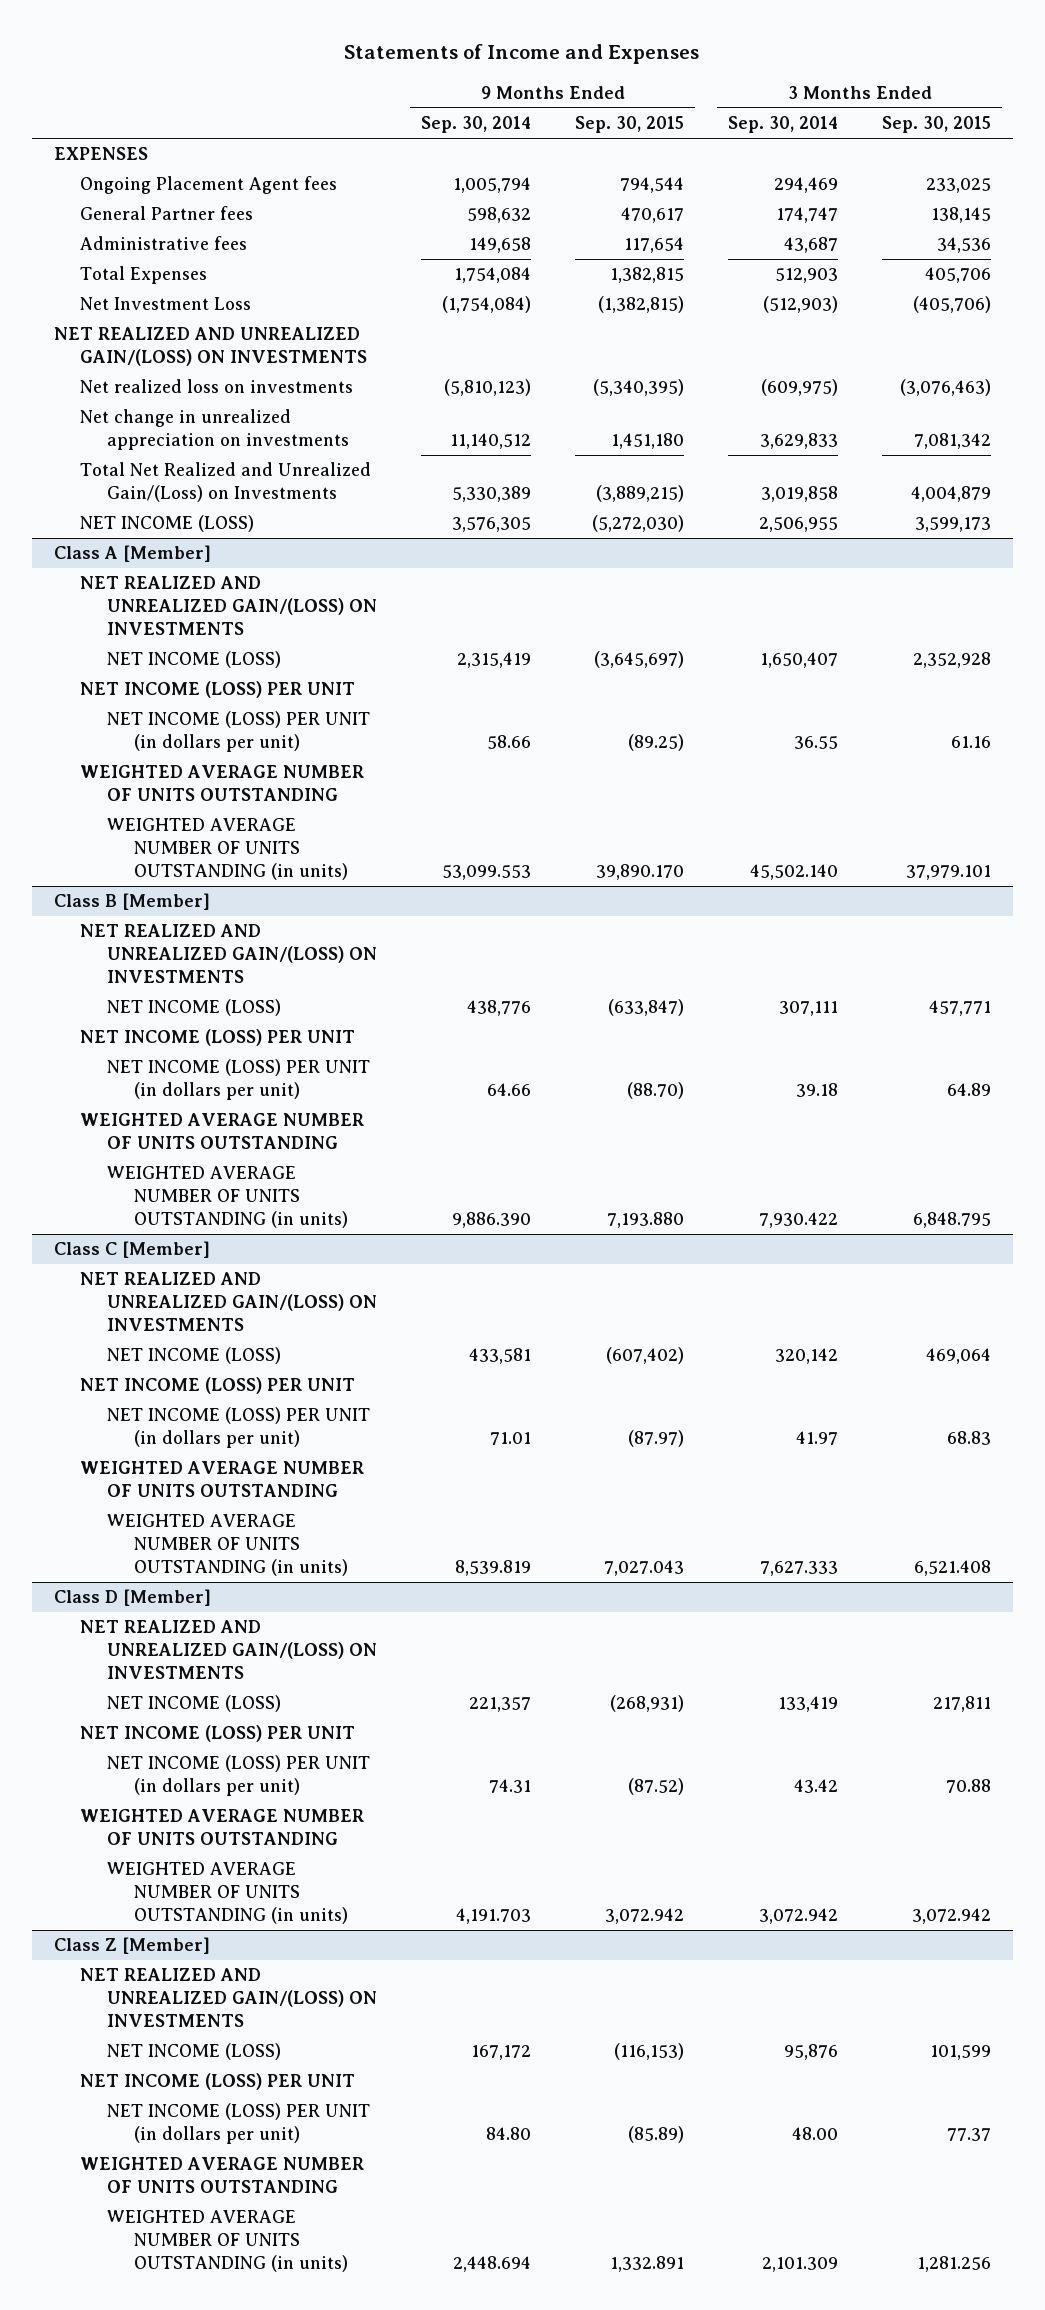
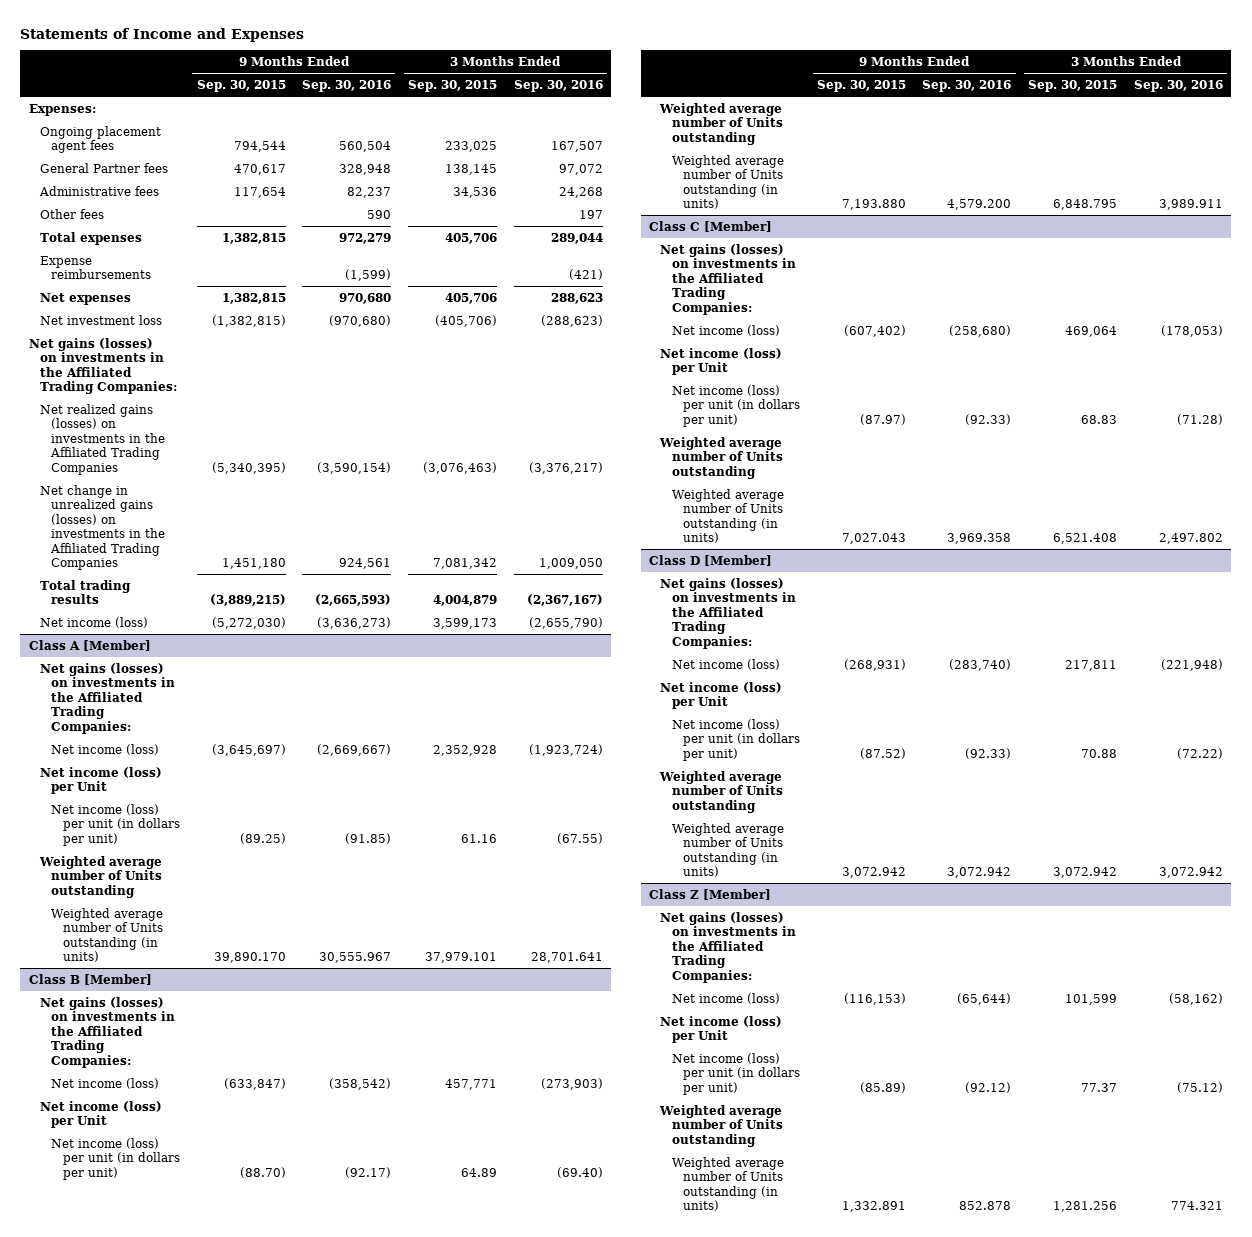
- | 9 Months Ended Sep. 30, 2014 | 9 Months Ended Sep. 30, 2015 | 3 Months Ended Sep. 30, 2014 | 3 Months Ended Sep. 30, 2015
+ | 9 Months Ended Sep. 30, 2015 | 9 Months Ended Sep. 30, 2016 | 3 Months Ended Sep. 30, 2015 | 3 Months Ended Sep. 30, 2016
- EXPENSES
- Ongoing Placement Agent fees | 1,005,794 | 794,544 | 294,469 | 233,025
+ Expenses:
+ Ongoing placement agent fees | 794,544 | 560,504 | 233,025 | 167,507
- Total Expenses | 1,754,084 | 1,382,815 | 512,903 | 405,706
- Net Investment Loss | (1,754,084) | (1,382,815) | (512,903) | (405,706)
- NET REALIZED AND UNREALIZED GAIN/(LOSS) ON INVESTMENTS
- Net realized loss on investments | (5,810,123) | (5,340,395) | (609,975) | (3,076,463)
- Net change in unrealized appreciation on investments | 11,140,512 | 1,451,180 | 3,629,833 | 7,081,342
- Total Net Realized and Unrealized Gain/(Loss) on Investments | 5,330,389 | (3,889,215) | 3,019,858 | 4,004,879
- NET INCOME (LOSS) | 3,576,305 | (5,272,030) | 2,506,955 | 3,599,173
+ Other fees | | 590 | | 197
+ Total expenses | 1,382,815 | 972,279 | 405,706 | 289,044
+ Expense reimbursements | | (1,599) | | (421)
+ Net expenses | 1,382,815 | 970,680 | 405,706 | 288,623
+ Net investment loss | (1,382,815) | (970,680) | (405,706) | (288,623)
+ Net gains (losses) on investments in the Affiliated Trading Companies:
+ Net realized gains (losses) on investments in the Affiliated Trading Companies | (5,340,395) | (3,590,154) | (3,076,463) | (3,376,217)
+ Net change in unrealized gains (losses) on investments in the Affiliated Trading Companies | 1,451,180 | 924,561 | 7,081,342 | 1,009,050
+ Total trading results | (3,889,215) | (2,665,593) | 4,004,879 | (2,367,167)
+ Net income (loss) | (5,272,030) | (3,636,273) | 3,599,173 | (2,655,790)
@ Class A [Member]
- NET REALIZED AND UNREALIZED GAIN/(LOSS) ON INVESTMENTS
- NET INCOME (LOSS) | 2,315,419 | (3,645,697) | 1,650,407 | 2,352,928
- NET INCOME (LOSS) PER UNIT
- NET INCOME (LOSS) PER UNIT (in dollars per unit) | 58.66 | (89.25) | 36.55 | 61.16
- WEIGHTED AVERAGE NUMBER OF UNITS OUTSTANDING
- WEIGHTED AVERAGE NUMBER OF UNITS OUTSTANDING (in units) | 53,099.553 | 39,890.170 | 45,502.140 | 37,979.101
+ Net gains (losses) on investments in the Affiliated Trading Companies:
+ Net income (loss) | (3,645,697) | (2,669,667) | 2,352,928 | (1,923,724)
+ Net income (loss) per Unit
+ Net income (loss) per unit (in dollars per unit) | (89.25) | (91.85) | 61.16 | (67.55)
+ Weighted average number of Units outstanding
+ Weighted average number of Units outstanding (in units) | 39,890.170 | 30,555.967 | 37,979.101 | 28,701.641
@ Class B [Member]
- NET REALIZED AND UNREALIZED GAIN/(LOSS) ON INVESTMENTS
- NET INCOME (LOSS) | 438,776 | (633,847) | 307,111 | 457,771
- NET INCOME (LOSS) PER UNIT
- NET INCOME (LOSS) PER UNIT (in dollars per unit) | 64.66 | (88.70) | 39.18 | 64.89
- WEIGHTED AVERAGE NUMBER OF UNITS OUTSTANDING
- WEIGHTED AVERAGE NUMBER OF UNITS OUTSTANDING (in units) | 9,886.390 | 7,193.880 | 7,930.422 | 6,848.795
+ Net gains (losses) on investments in the Affiliated Trading Companies:
+ Net income (loss) | (633,847) | (358,542) | 457,771 | (273,903)
+ Net income (loss) per Unit
+ Net income (loss) per unit (in dollars per unit) | (88.70) | (92.17) | 64.89 | (69.40)
+ Weighted average number of Units outstanding
+ Weighted average number of Units outstanding (in units) | 7,193.880 | 4,579.200 | 6,848.795 | 3,989.911
@ Class C [Member]
- NET REALIZED AND UNREALIZED GAIN/(LOSS) ON INVESTMENTS
- NET INCOME (LOSS) | 433,581 | (607,402) | 320,142 | 469,064
- NET INCOME (LOSS) PER UNIT
- NET INCOME (LOSS) PER UNIT (in dollars per unit) | 71.01 | (87.97) | 41.97 | 68.83
- WEIGHTED AVERAGE NUMBER OF UNITS OUTSTANDING
- WEIGHTED AVERAGE NUMBER OF UNITS OUTSTANDING (in units) | 8,539.819 | 7,027.043 | 7,627.333 | 6,521.408
+ Net gains (losses) on investments in the Affiliated Trading Companies:
+ Net income (loss) | (607,402) | (258,680) | 469,064 | (178,053)
+ Net income (loss) per Unit
+ Net income (loss) per unit (in dollars per unit) | (87.97) | (92.33) | 68.83 | (71.28)
+ Weighted average number of Units outstanding
+ Weighted average number of Units outstanding (in units) | 7,027.043 | 3,969.358 | 6,521.408 | 2,497.802
@ Class D [Member]
- NET REALIZED AND UNREALIZED GAIN/(LOSS) ON INVESTMENTS
- NET INCOME (LOSS) | 221,357 | (268,931) | 133,419 | 217,811
- NET INCOME (LOSS) PER UNIT
- NET INCOME (LOSS) PER UNIT (in dollars per unit) | 74.31 | (87.52) | 43.42 | 70.88
- WEIGHTED AVERAGE NUMBER OF UNITS OUTSTANDING
- WEIGHTED AVERAGE NUMBER OF UNITS OUTSTANDING (in units) | 4,191.703 | 3,072.942 | 3,072.942 | 3,072.942
+ Net gains (losses) on investments in the Affiliated Trading Companies:
+ Net income (loss) | (268,931) | (283,740) | 217,811 | (221,948)
+ Net income (loss) per Unit
+ Net income (loss) per unit (in dollars per unit) | (87.52) | (92.33) | 70.88 | (72.22)
+ Weighted average number of Units outstanding
+ Weighted average number of Units outstanding (in units) | 3,072.942 | 3,072.942 | 3,072.942 | 3,072.942
@ Class Z [Member]
- NET REALIZED AND UNREALIZED GAIN/(LOSS) ON INVESTMENTS
- NET INCOME (LOSS) | 167,172 | (116,153) | 95,876 | 101,599
- NET INCOME (LOSS) PER UNIT
- NET INCOME (LOSS) PER UNIT (in dollars per unit) | 84.80 | (85.89) | 48.00 | 77.37
- WEIGHTED AVERAGE NUMBER OF UNITS OUTSTANDING
- WEIGHTED AVERAGE NUMBER OF UNITS OUTSTANDING (in units) | 2,448.694 | 1,332.891 | 2,101.309 | 1,281.256
+ Net gains (losses) on investments in the Affiliated Trading Companies:
+ Net income (loss) | (116,153) | (65,644) | 101,599 | (58,162)
+ Net income (loss) per Unit
+ Net income (loss) per unit (in dollars per unit) | (85.89) | (92.12) | 77.37 | (75.12)
+ Weighted average number of Units outstanding
+ Weighted average number of Units outstanding (in units) | 1,332.891 | 852.878 | 1,281.256 | 774.321

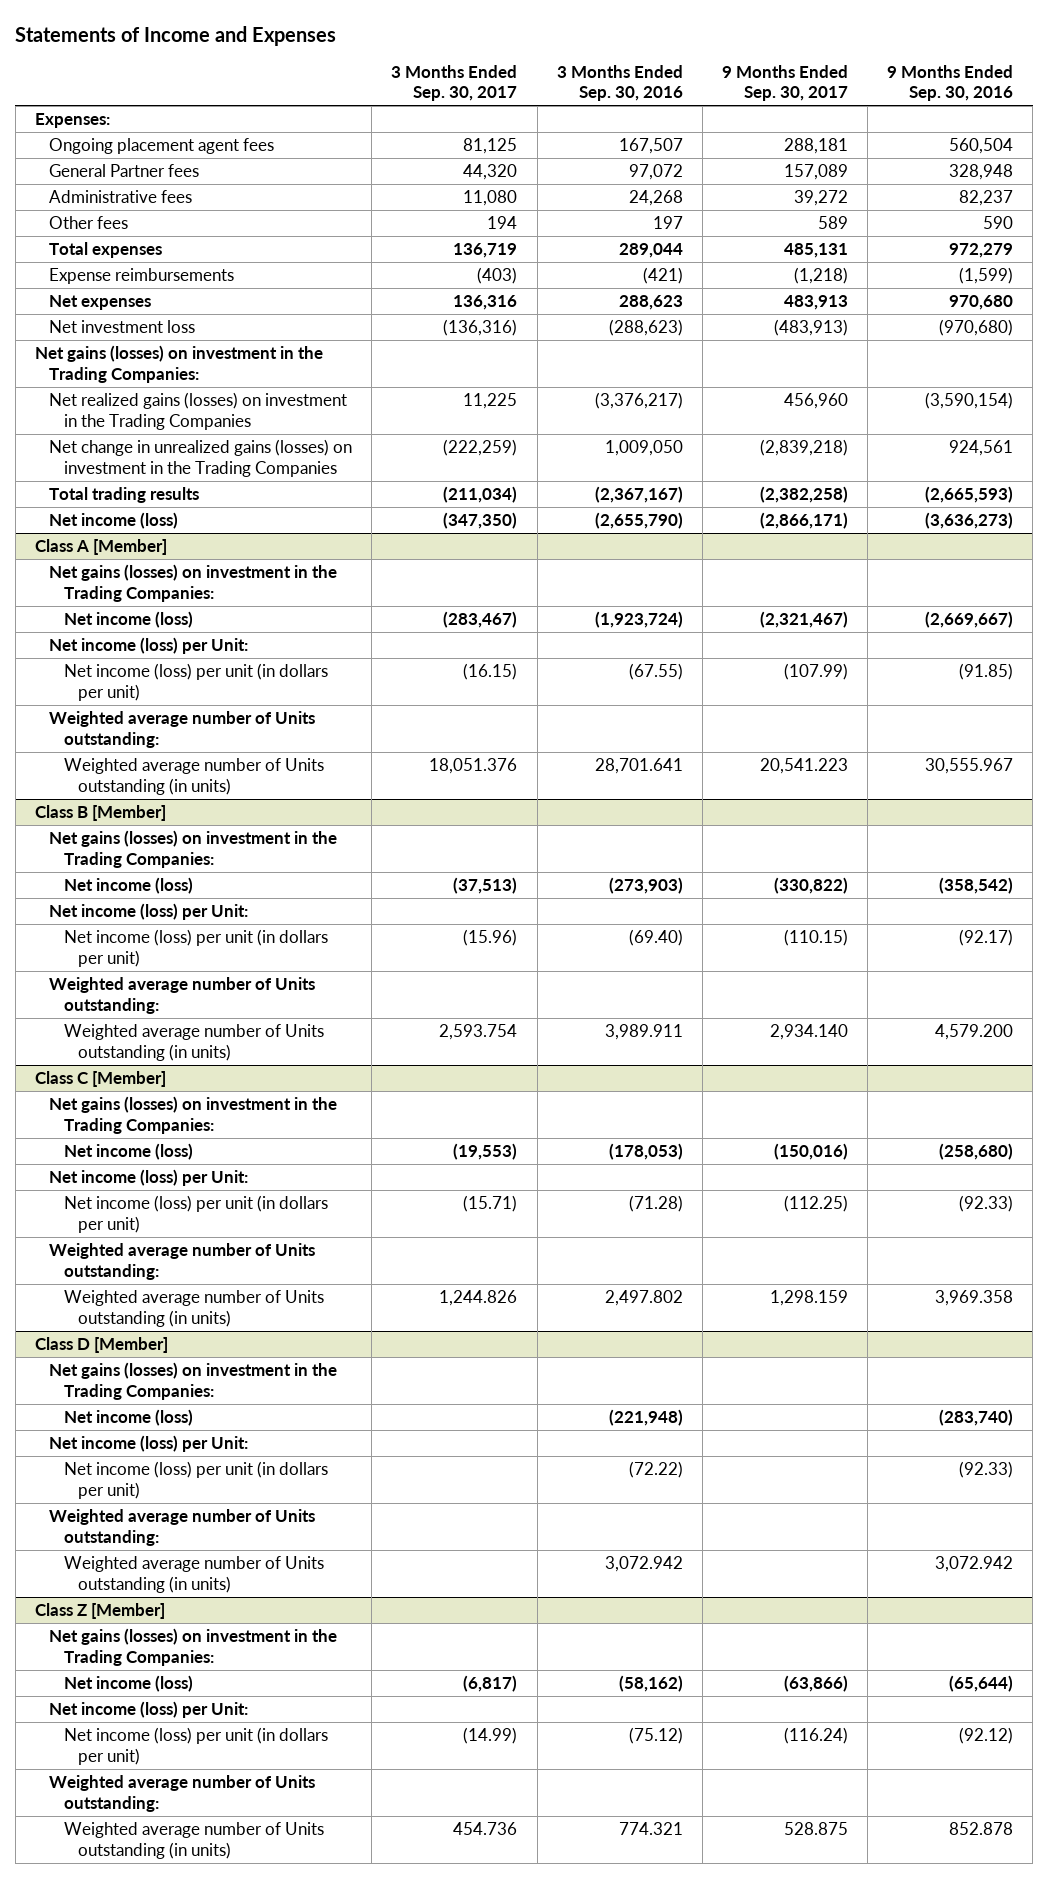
- | 9 Months Ended Sep. 30, 2015 | 9 Months Ended Sep. 30, 2016 | 3 Months Ended Sep. 30, 2015 | 3 Months Ended Sep. 30, 2016
+ | 3 Months Ended Sep. 30, 2017 | 3 Months Ended Sep. 30, 2016 | 9 Months Ended Sep. 30, 2017 | 9 Months Ended Sep. 30, 2016
- Net gains (losses) on investments in the Affiliated Trading Companies:
- Net realized gains (losses) on investments in the Affiliated Trading Companies | (5,340,395) | (3,590,154) | (3,076,463) | (3,376,217)
- Net change in unrealized gains (losses) on investments in the Affiliated Trading Companies | 1,451,180 | 924,561 | 7,081,342 | 1,009,050
+ Net gains (losses) on investment in the Trading Companies:
+ Net realized gains (losses) on investment in the Trading Companies | 11,225 | (3,376,217) | 456,960 | (3,590,154)
+ Net change in unrealized gains (losses) on investment in the Trading Companies | (222,259) | 1,009,050 | (2,839,218) | 924,561
@ Class A [Member]
- Net gains (losses) on investments in the Affiliated Trading Companies:
+ Net gains (losses) on investment in the Trading Companies:
- Net income (loss) per Unit
+ Net income (loss) per Unit:
- Weighted average number of Units outstanding
+ Weighted average number of Units outstanding:
@ Class B [Member]
- Net gains (losses) on investments in the Affiliated Trading Companies:
+ Net gains (losses) on investment in the Trading Companies:
- Net income (loss) per Unit
+ Net income (loss) per Unit:
- Weighted average number of Units outstanding
+ Weighted average number of Units outstanding:
@ Class C [Member]
- Net gains (losses) on investments in the Affiliated Trading Companies:
+ Net gains (losses) on investment in the Trading Companies:
- Net income (loss) per Unit
+ Net income (loss) per Unit:
- Weighted average number of Units outstanding
+ Weighted average number of Units outstanding:
@ Class D [Member]
- Net gains (losses) on investments in the Affiliated Trading Companies:
+ Net gains (losses) on investment in the Trading Companies:
- Net income (loss) per Unit
+ Net income (loss) per Unit:
- Weighted average number of Units outstanding
+ Weighted average number of Units outstanding:
@ Class Z [Member]
- Net gains (losses) on investments in the Affiliated Trading Companies:
+ Net gains (losses) on investment in the Trading Companies:
- Net income (loss) per Unit
+ Net income (loss) per Unit:
- Weighted average number of Units outstanding
+ Weighted average number of Units outstanding:

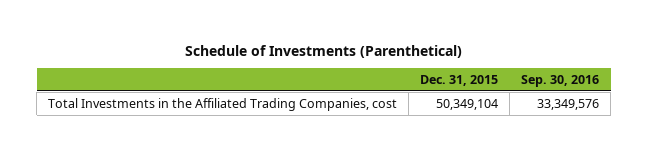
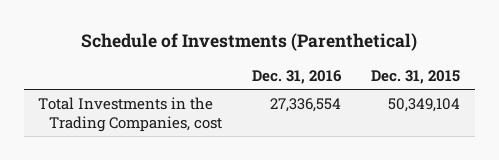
- | Dec. 31, 2015 | Sep. 30, 2016
+ | Dec. 31, 2016 | Dec. 31, 2015
- Total Investments in the Affiliated Trading Companies, cost | 50,349,104 | 33,349,576
+ Total Investments in the Trading Companies, cost | 27,336,554 | 50,349,104

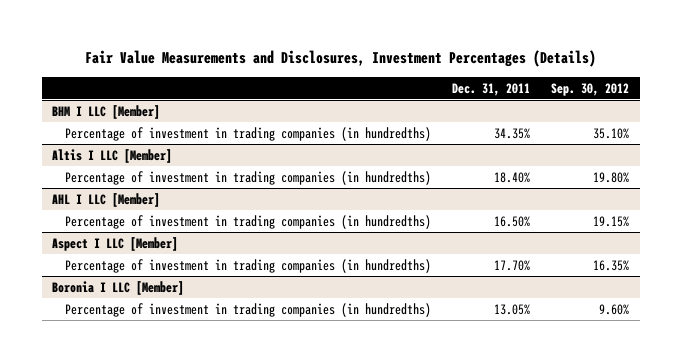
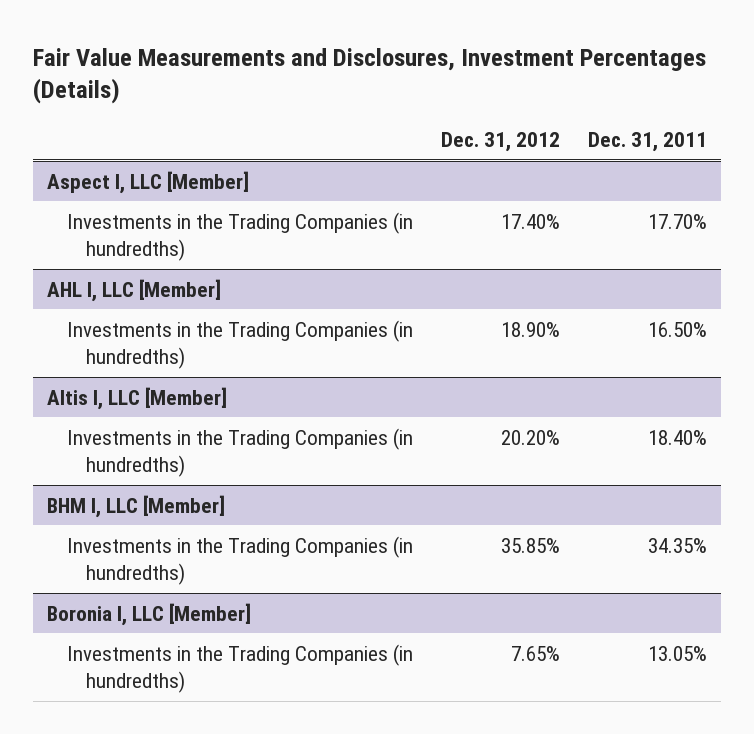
- | Dec. 31, 2011 | Sep. 30, 2012
+ | Dec. 31, 2012 | Dec. 31, 2011
- BHM I LLC [Member]
- Percentage of investment in trading companies (in hundredths) | 34.35% | 35.10%
- Altis I LLC [Member]
- Percentage of investment in trading companies (in hundredths) | 18.40% | 19.80%
- AHL I LLC [Member]
- Percentage of investment in trading companies (in hundredths) | 16.50% | 19.15%
- Aspect I LLC [Member]
- Percentage of investment in trading companies (in hundredths) | 17.70% | 16.35%
- Boronia I LLC [Member]
- Percentage of investment in trading companies (in hundredths) | 13.05% | 9.60%
+ Aspect I, LLC [Member]
+ Investments in the Trading Companies (in hundredths) | 17.40% | 17.70%
+ AHL I, LLC [Member]
+ Investments in the Trading Companies (in hundredths) | 18.90% | 16.50%
+ Altis I, LLC [Member]
+ Investments in the Trading Companies (in hundredths) | 20.20% | 18.40%
+ BHM I, LLC [Member]
+ Investments in the Trading Companies (in hundredths) | 35.85% | 34.35%
+ Boronia I, LLC [Member]
+ Investments in the Trading Companies (in hundredths) | 7.65% | 13.05%

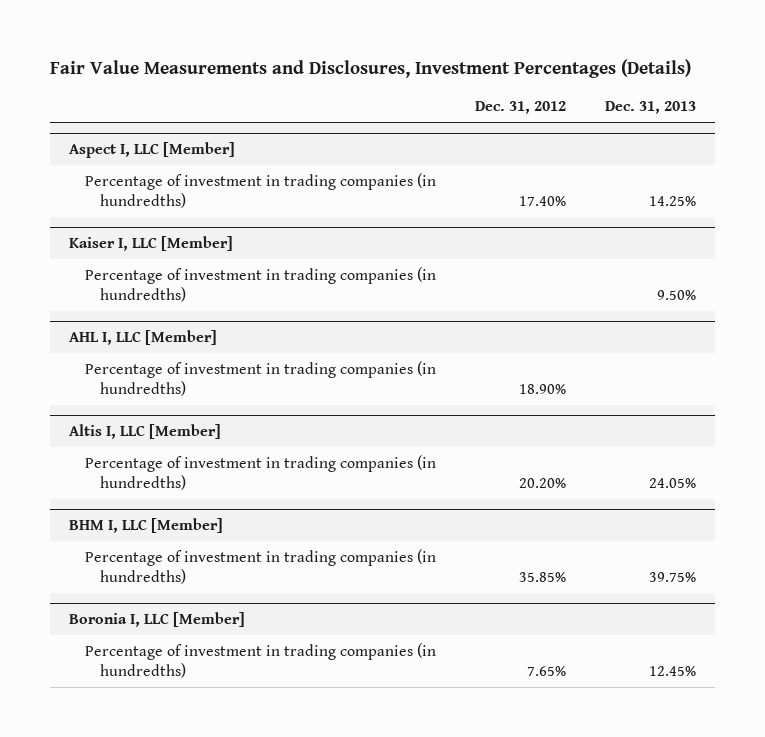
- | Dec. 31, 2012 | Dec. 31, 2011
+ | Dec. 31, 2012 | Dec. 31, 2013
@ Aspect I, LLC [Member]
- Investments in the Trading Companies (in hundredths) | 17.40% | 17.70%
+ Percentage of investment in trading companies (in hundredths) | 17.40% | 14.25%
+ Kaiser I, LLC [Member]
+ Percentage of investment in trading companies (in hundredths) | | 9.50%
@ AHL I, LLC [Member]
- Investments in the Trading Companies (in hundredths) | 18.90% | 16.50%
+ Percentage of investment in trading companies (in hundredths) | 18.90% |
@ Altis I, LLC [Member]
- Investments in the Trading Companies (in hundredths) | 20.20% | 18.40%
+ Percentage of investment in trading companies (in hundredths) | 20.20% | 24.05%
@ BHM I, LLC [Member]
- Investments in the Trading Companies (in hundredths) | 35.85% | 34.35%
+ Percentage of investment in trading companies (in hundredths) | 35.85% | 39.75%
@ Boronia I, LLC [Member]
- Investments in the Trading Companies (in hundredths) | 7.65% | 13.05%
+ Percentage of investment in trading companies (in hundredths) | 7.65% | 12.45%

